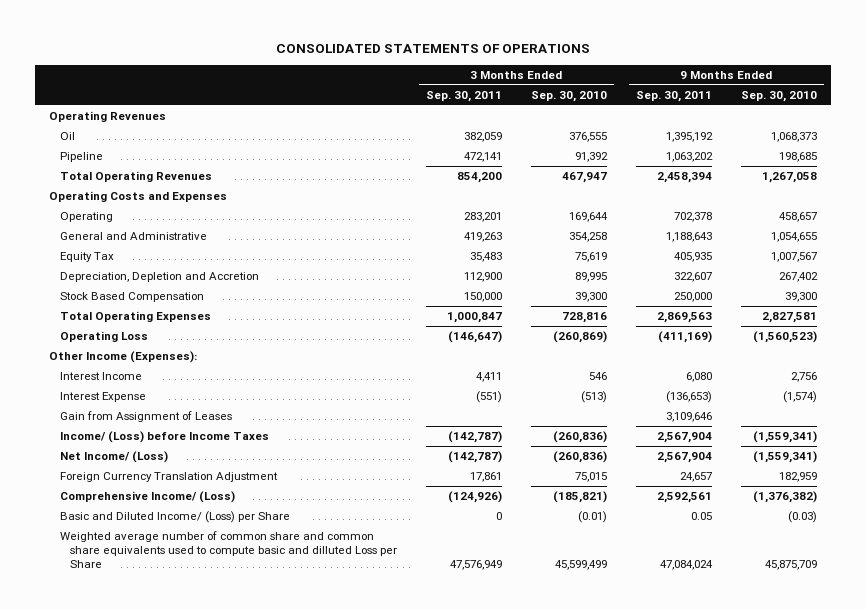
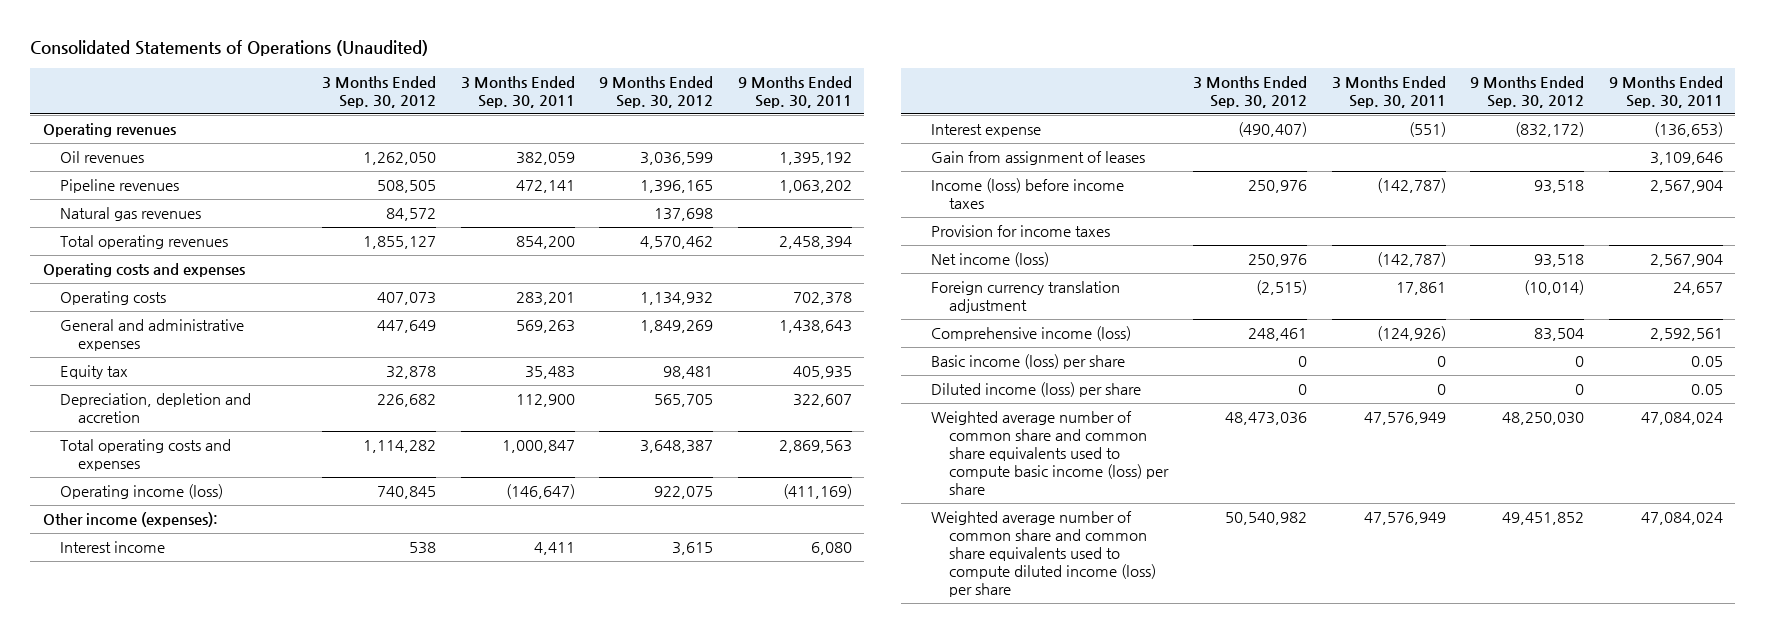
- CONSOLIDATED STATEMENTS OF OPERATIONS
+ Consolidated Statements of Operations (Unaudited)
- | 3 Months Ended Sep. 30, 2011 | 3 Months Ended Sep. 30, 2010 | 9 Months Ended Sep. 30, 2011 | 9 Months Ended Sep. 30, 2010
+ | 3 Months Ended Sep. 30, 2012 | 3 Months Ended Sep. 30, 2011 | 9 Months Ended Sep. 30, 2012 | 9 Months Ended Sep. 30, 2011
- Operating Revenues
- Oil | 382,059 | 376,555 | 1,395,192 | 1,068,373
- Pipeline | 472,141 | 91,392 | 1,063,202 | 198,685
- Total Operating Revenues | 854,200 | 467,947 | 2,458,394 | 1,267,058
- Operating Costs and Expenses
- Operating | 283,201 | 169,644 | 702,378 | 458,657
- General and Administrative | 419,263 | 354,258 | 1,188,643 | 1,054,655
- Equity Tax | 35,483 | 75,619 | 405,935 | 1,007,567
- Depreciation, Depletion and Accretion | 112,900 | 89,995 | 322,607 | 267,402
- Stock Based Compensation | 150,000 | 39,300 | 250,000 | 39,300
- Total Operating Expenses | 1,000,847 | 728,816 | 2,869,563 | 2,827,581
- Operating Loss | (146,647) | (260,869) | (411,169) | (1,560,523)
- Other Income (Expenses):
- Interest Income | 4,411 | 546 | 6,080 | 2,756
- Interest Expense | (551) | (513) | (136,653) | (1,574)
- Gain from Assignment of Leases | | | 3,109,646 |
- Income/ (Loss) before Income Taxes | (142,787) | (260,836) | 2,567,904 | (1,559,341)
- Net Income/ (Loss) | (142,787) | (260,836) | 2,567,904 | (1,559,341)
- Foreign Currency Translation Adjustment | 17,861 | 75,015 | 24,657 | 182,959
- Comprehensive Income/ (Loss) | (124,926) | (185,821) | 2,592,561 | (1,376,382)
- Basic and Diluted Income/ (Loss) per Share | 0 | (0.01) | 0.05 | (0.03)
- Weighted average number of common share and common share equivalents used to compute basic and dilluted Loss per Share | 47,576,949 | 45,599,499 | 47,084,024 | 45,875,709
+ Operating revenues
+ Oil revenues | 1,262,050 | 382,059 | 3,036,599 | 1,395,192
+ Pipeline revenues | 508,505 | 472,141 | 1,396,165 | 1,063,202
+ Natural gas revenues | 84,572 | | 137,698 |
+ Total operating revenues | 1,855,127 | 854,200 | 4,570,462 | 2,458,394
+ Operating costs and expenses
+ Operating costs | 407,073 | 283,201 | 1,134,932 | 702,378
+ General and administrative expenses | 447,649 | 569,263 | 1,849,269 | 1,438,643
+ Equity tax | 32,878 | 35,483 | 98,481 | 405,935
+ Depreciation, depletion and accretion | 226,682 | 112,900 | 565,705 | 322,607
+ Total operating costs and expenses | 1,114,282 | 1,000,847 | 3,648,387 | 2,869,563
+ Operating income (loss) | 740,845 | (146,647) | 922,075 | (411,169)
+ Other income (expenses):
+ Interest income | 538 | 4,411 | 3,615 | 6,080
+ Interest expense | (490,407) | (551) | (832,172) | (136,653)
+ Gain from assignment of leases | | | | 3,109,646
+ Income (loss) before income taxes | 250,976 | (142,787) | 93,518 | 2,567,904
+ Provision for income taxes
+ Net income (loss) | 250,976 | (142,787) | 93,518 | 2,567,904
+ Foreign currency translation adjustment | (2,515) | 17,861 | (10,014) | 24,657
+ Comprehensive income (loss) | 248,461 | (124,926) | 83,504 | 2,592,561
+ Basic income (loss) per share | 0 | 0 | 0 | 0.05
+ Diluted income (loss) per share | 0 | 0 | 0 | 0.05
+ Weighted average number of common share and common share equivalents used to compute basic income (loss) per share | 48,473,036 | 47,576,949 | 48,250,030 | 47,084,024
+ Weighted average number of common share and common share equivalents used to compute diluted income (loss) per share | 50,540,982 | 47,576,949 | 49,451,852 | 47,084,024

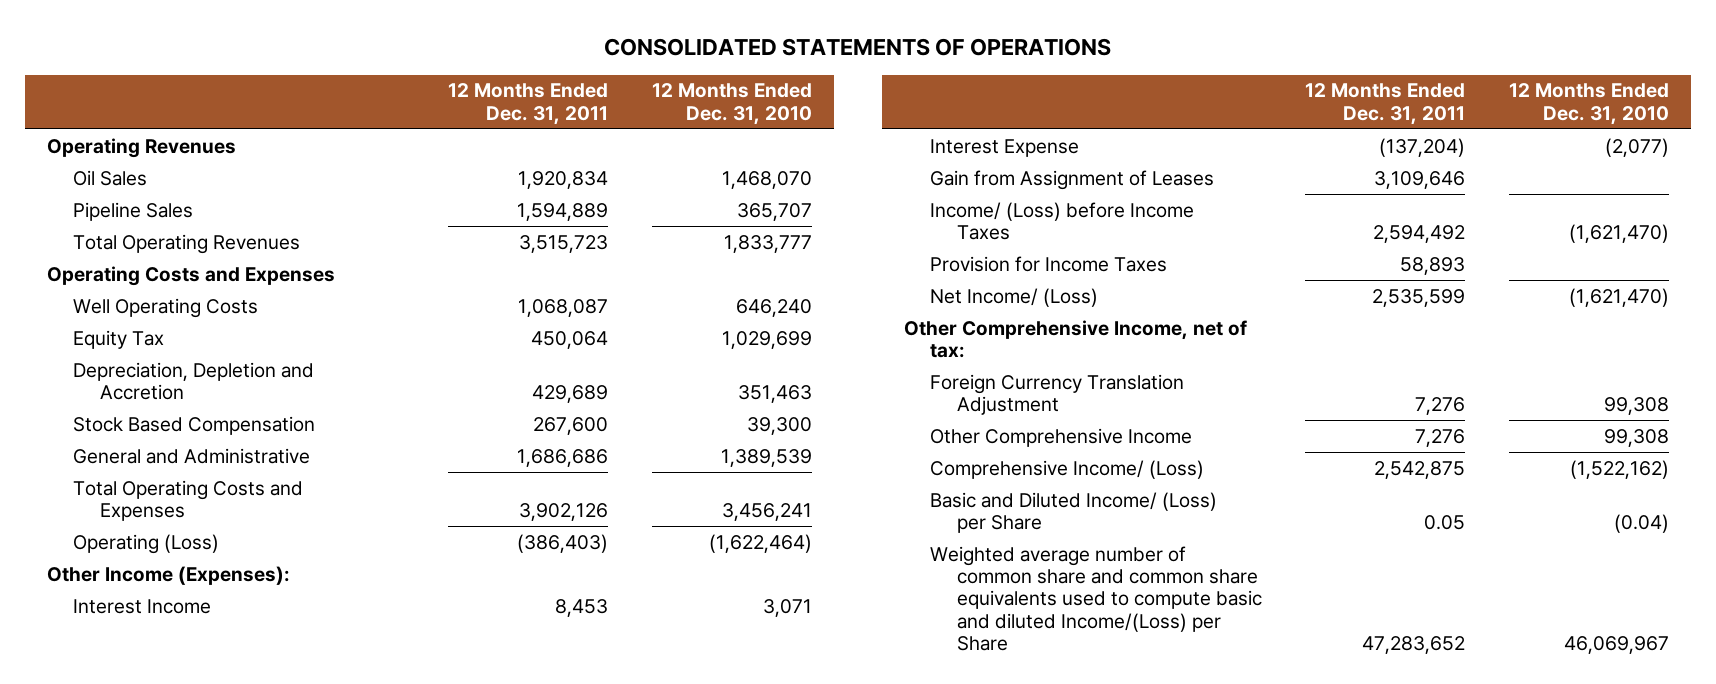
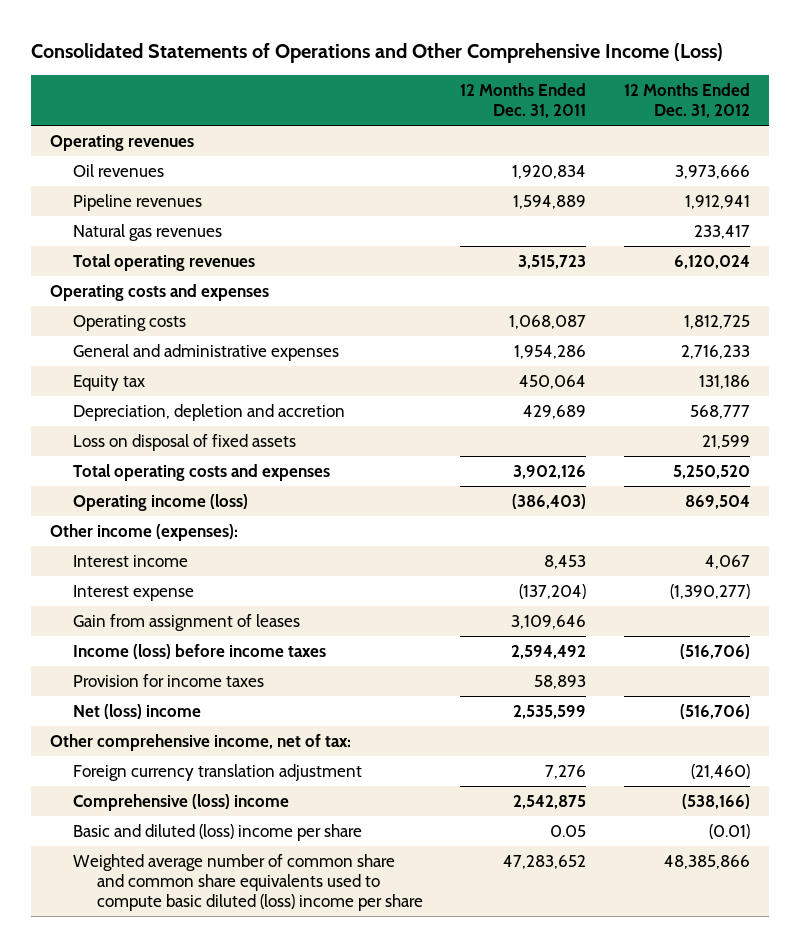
- CONSOLIDATED STATEMENTS OF OPERATIONS
+ Consolidated Statements of Operations and Other Comprehensive Income (Loss)
- | 12 Months Ended Dec. 31, 2011 | 12 Months Ended Dec. 31, 2010
+ | 12 Months Ended Dec. 31, 2011 | 12 Months Ended Dec. 31, 2012
- Operating Revenues
- Oil Sales | 1,920,834 | 1,468,070
- Pipeline Sales | 1,594,889 | 365,707
- Total Operating Revenues | 3,515,723 | 1,833,777
- Operating Costs and Expenses
- Well Operating Costs | 1,068,087 | 646,240
- Equity Tax | 450,064 | 1,029,699
- Depreciation, Depletion and Accretion | 429,689 | 351,463
- Stock Based Compensation | 267,600 | 39,300
- General and Administrative | 1,686,686 | 1,389,539
- Total Operating Costs and Expenses | 3,902,126 | 3,456,241
- Operating (Loss) | (386,403) | (1,622,464)
- Other Income (Expenses):
- Interest Income | 8,453 | 3,071
- Interest Expense | (137,204) | (2,077)
- Gain from Assignment of Leases | 3,109,646 |
- Income/ (Loss) before Income Taxes | 2,594,492 | (1,621,470)
- Provision for Income Taxes | 58,893 |
- Net Income/ (Loss) | 2,535,599 | (1,621,470)
- Other Comprehensive Income, net of tax:
- Foreign Currency Translation Adjustment | 7,276 | 99,308
- Other Comprehensive Income | 7,276 | 99,308
- Comprehensive Income/ (Loss) | 2,542,875 | (1,522,162)
- Basic and Diluted Income/ (Loss) per Share | 0.05 | (0.04)
- Weighted average number of common share and common share equivalents used to compute basic and diluted Income/(Loss) per Share | 47,283,652 | 46,069,967
+ Operating revenues
+ Oil revenues | 1,920,834 | 3,973,666
+ Pipeline revenues | 1,594,889 | 1,912,941
+ Natural gas revenues | | 233,417
+ Total operating revenues | 3,515,723 | 6,120,024
+ Operating costs and expenses
+ Operating costs | 1,068,087 | 1,812,725
+ General and administrative expenses | 1,954,286 | 2,716,233
+ Equity tax | 450,064 | 131,186
+ Depreciation, depletion and accretion | 429,689 | 568,777
+ Loss on disposal of fixed assets | | 21,599
+ Total operating costs and expenses | 3,902,126 | 5,250,520
+ Operating income (loss) | (386,403) | 869,504
+ Other income (expenses):
+ Interest income | 8,453 | 4,067
+ Interest expense | (137,204) | (1,390,277)
+ Gain from assignment of leases | 3,109,646 |
+ Income (loss) before income taxes | 2,594,492 | (516,706)
+ Provision for income taxes | 58,893 |
+ Net (loss) income | 2,535,599 | (516,706)
+ Other comprehensive income, net of tax:
+ Foreign currency translation adjustment | 7,276 | (21,460)
+ Comprehensive (loss) income | 2,542,875 | (538,166)
+ Basic and diluted (loss) income per share | 0.05 | (0.01)
+ Weighted average number of common share and common share equivalents used to compute basic diluted (loss) income per share | 47,283,652 | 48,385,866

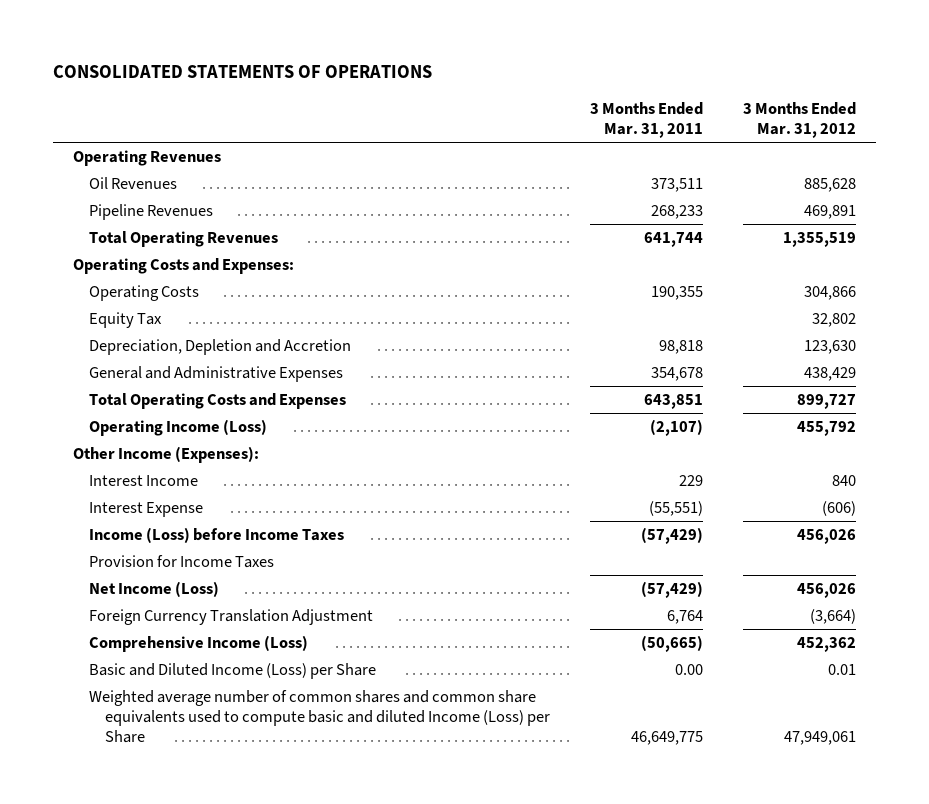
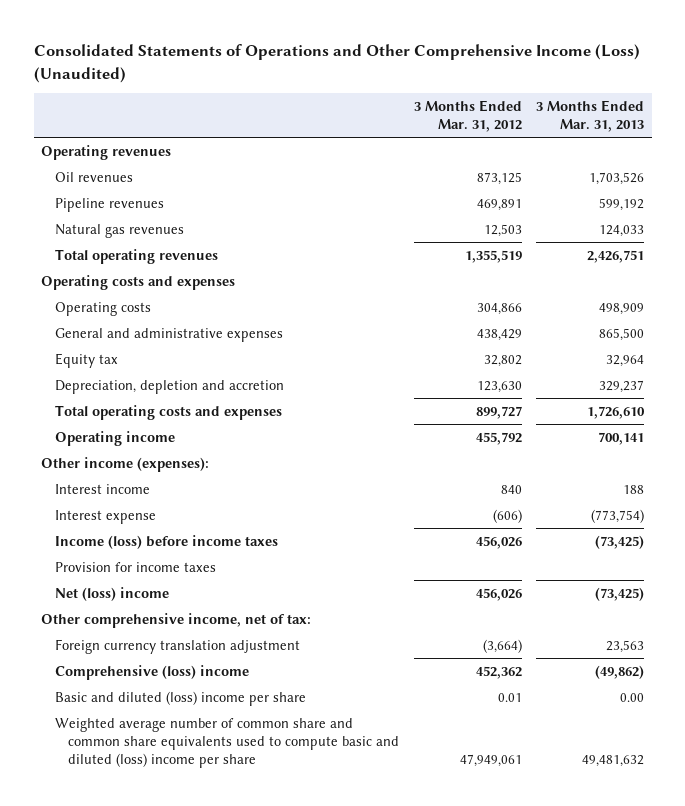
- CONSOLIDATED STATEMENTS OF OPERATIONS
+ Consolidated Statements of Operations and Other Comprehensive Income (Loss) (Unaudited)
- | 3 Months Ended Mar. 31, 2011 | 3 Months Ended Mar. 31, 2012
+ | 3 Months Ended Mar. 31, 2012 | 3 Months Ended Mar. 31, 2013
- Operating Revenues
- Oil Revenues | 373,511 | 885,628
- Pipeline Revenues | 268,233 | 469,891
- Total Operating Revenues | 641,744 | 1,355,519
- Operating Costs and Expenses:
- Operating Costs | 190,355 | 304,866
- Equity Tax | | 32,802
- Depreciation, Depletion and Accretion | 98,818 | 123,630
- General and Administrative Expenses | 354,678 | 438,429
- Total Operating Costs and Expenses | 643,851 | 899,727
- Operating Income (Loss) | (2,107) | 455,792
- Other Income (Expenses):
- Interest Income | 229 | 840
- Interest Expense | (55,551) | (606)
- Income (Loss) before Income Taxes | (57,429) | 456,026
- Provision for Income Taxes
- Net Income (Loss) | (57,429) | 456,026
- Foreign Currency Translation Adjustment | 6,764 | (3,664)
- Comprehensive Income (Loss) | (50,665) | 452,362
- Basic and Diluted Income (Loss) per Share | 0.00 | 0.01
- Weighted average number of common shares and common share equivalents used to compute basic and diluted Income (Loss) per Share | 46,649,775 | 47,949,061
+ Operating revenues
+ Oil revenues | 873,125 | 1,703,526
+ Pipeline revenues | 469,891 | 599,192
+ Natural gas revenues | 12,503 | 124,033
+ Total operating revenues | 1,355,519 | 2,426,751
+ Operating costs and expenses
+ Operating costs | 304,866 | 498,909
+ General and administrative expenses | 438,429 | 865,500
+ Equity tax | 32,802 | 32,964
+ Depreciation, depletion and accretion | 123,630 | 329,237
+ Total operating costs and expenses | 899,727 | 1,726,610
+ Operating income | 455,792 | 700,141
+ Other income (expenses):
+ Interest income | 840 | 188
+ Interest expense | (606) | (773,754)
+ Income (loss) before income taxes | 456,026 | (73,425)
+ Provision for income taxes
+ Net (loss) income | 456,026 | (73,425)
+ Other comprehensive income, net of tax:
+ Foreign currency translation adjustment | (3,664) | 23,563
+ Comprehensive (loss) income | 452,362 | (49,862)
+ Basic and diluted (loss) income per share | 0.01 | 0.00
+ Weighted average number of common share and common share equivalents used to compute basic and diluted (loss) income per share | 47,949,061 | 49,481,632

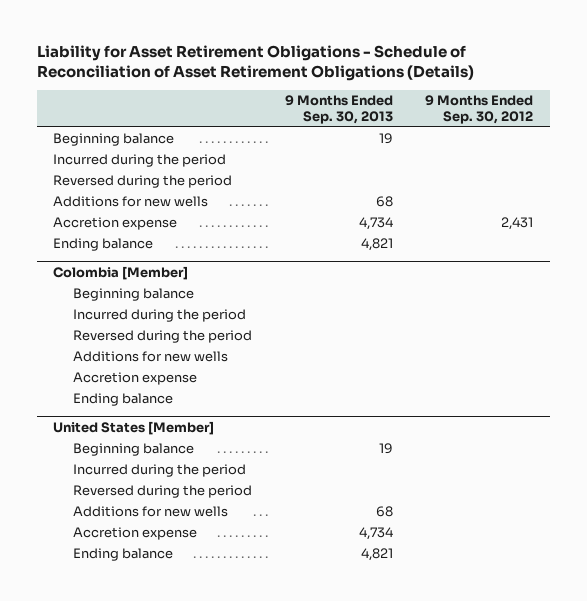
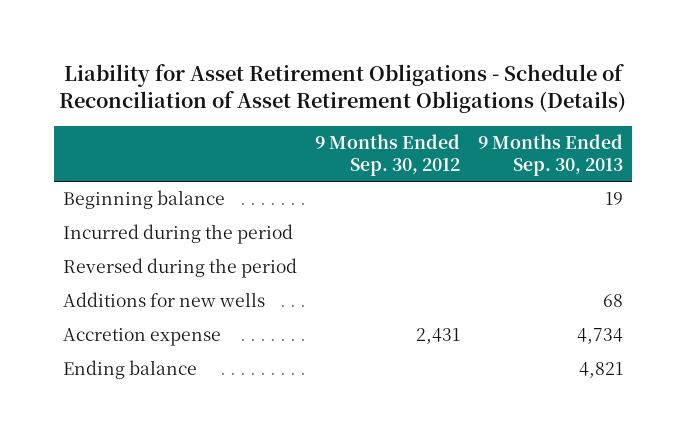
- | 9 Months Ended Sep. 30, 2013 | 9 Months Ended Sep. 30, 2012
+ | 9 Months Ended Sep. 30, 2012 | 9 Months Ended Sep. 30, 2013
- Colombia [Member]
- Beginning balance
- Incurred during the period
- Reversed during the period
- Additions for new wells
- Accretion expense
- Ending balance
- United States [Member]
- Beginning balance | 19 |
- Incurred during the period
- Reversed during the period
- Additions for new wells | 68 |
- Accretion expense | 4,734 |
- Ending balance | 4,821 |

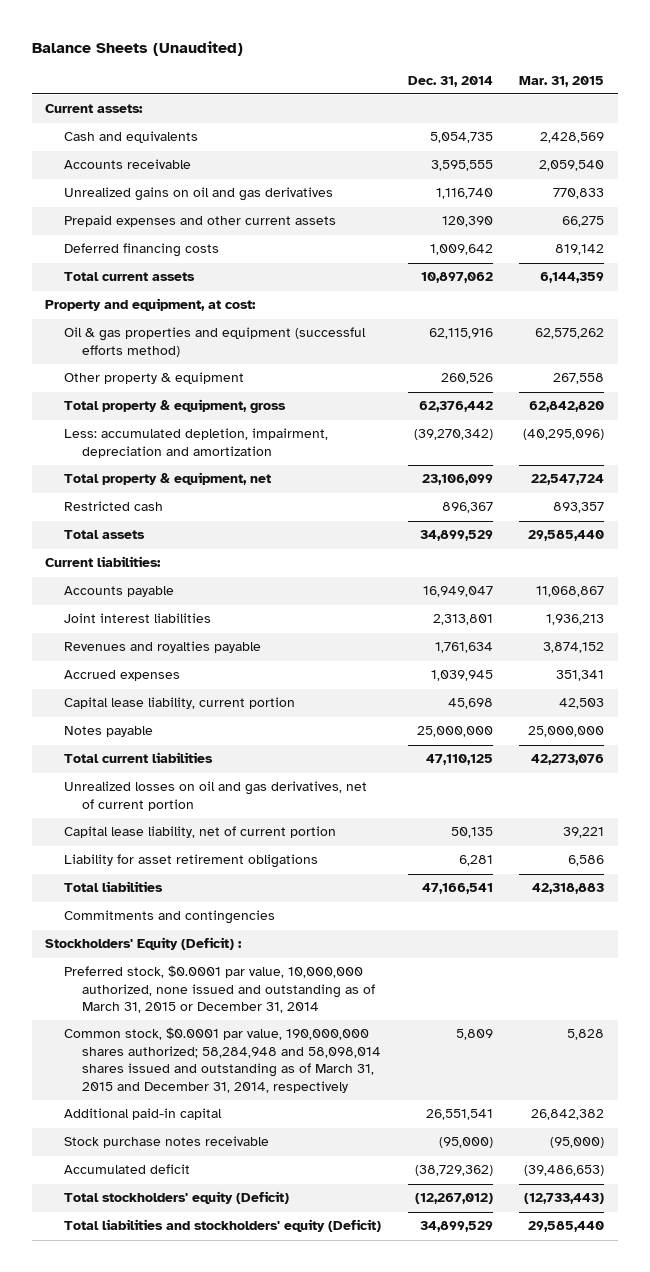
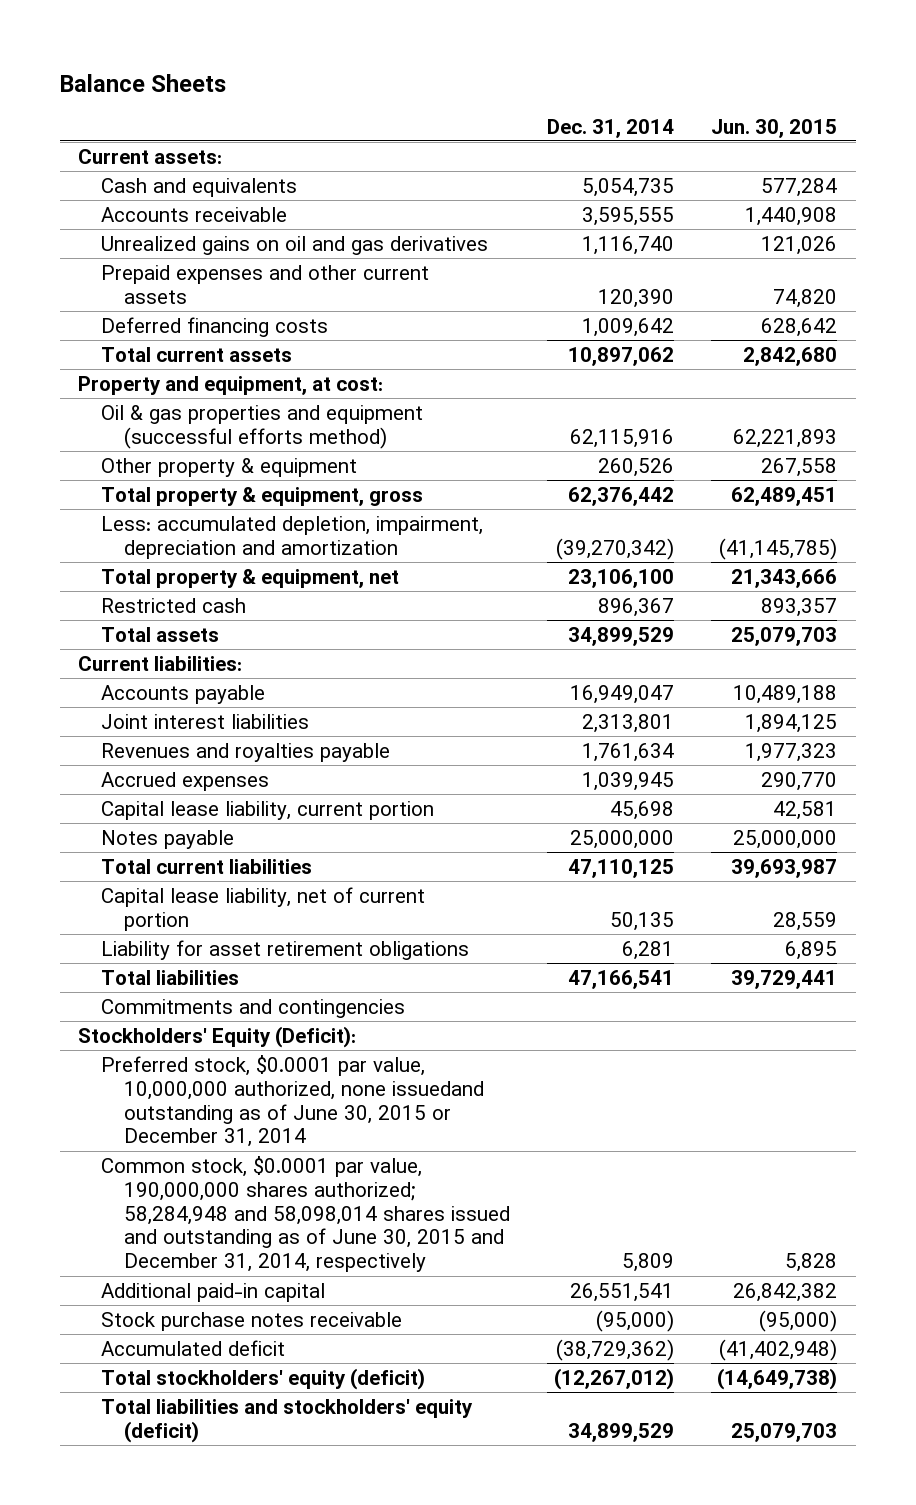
- Balance Sheets (Unaudited)
+ Balance Sheets
- | Dec. 31, 2014 | Mar. 31, 2015
+ | Dec. 31, 2014 | Jun. 30, 2015
- Total property & equipment, net | 23,106,099 | 22,547,724
+ Total property & equipment, net | 23,106,100 | 21,343,666
- Unrealized losses on oil and gas derivatives, net of current portion
- Stockholders' Equity (Deficit) :
- Preferred stock, $0.0001 par value, 10,000,000 authorized, none issued and outstanding as of March 31, 2015 or December 31, 2014
- Common stock, $0.0001 par value, 190,000,000 shares authorized; 58,284,948 and 58,098,014 shares issued and outstanding as of March 31, 2015 and December 31, 2014, respectively | 5,809 | 5,828
+ Stockholders' Equity (Deficit):
+ Preferred stock, $0.0001 par value, 10,000,000 authorized, none issuedand outstanding as of June 30, 2015 or December 31, 2014
+ Common stock, $0.0001 par value, 190,000,000 shares authorized; 58,284,948 and 58,098,014 shares issued and outstanding as of June 30, 2015 and December 31, 2014, respectively | 5,809 | 5,828
- Total stockholders' equity (Deficit) | (12,267,012) | (12,733,443)
- Total liabilities and stockholders' equity (Deficit) | 34,899,529 | 29,585,440
+ Total stockholders' equity (deficit) | (12,267,012) | (14,649,738)
+ Total liabilities and stockholders' equity (deficit) | 34,899,529 | 25,079,703

